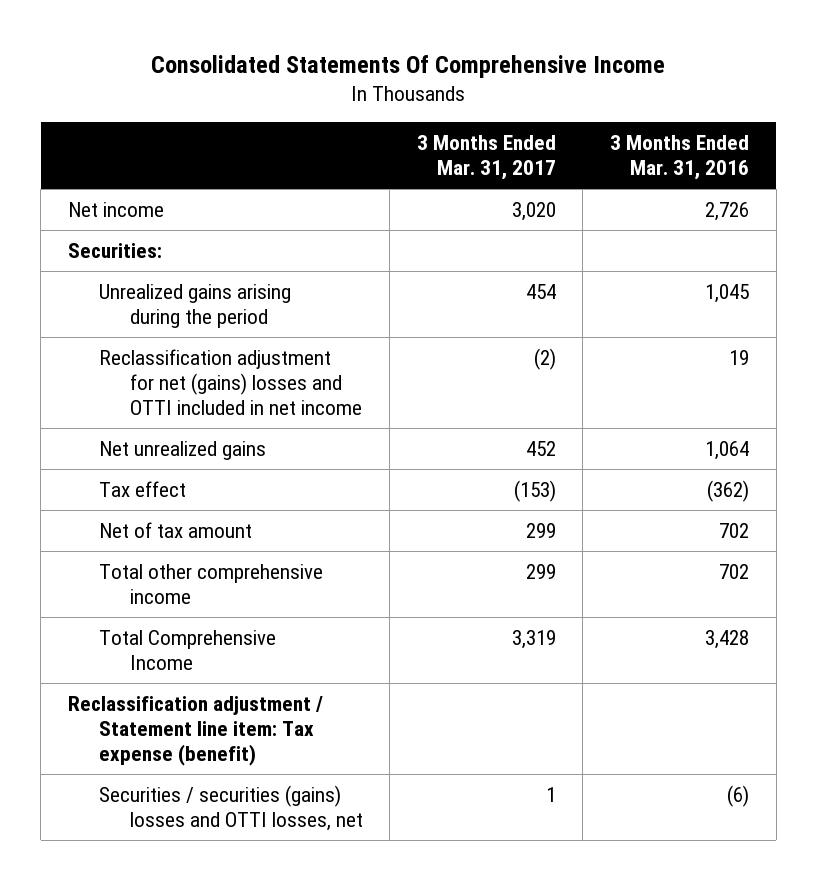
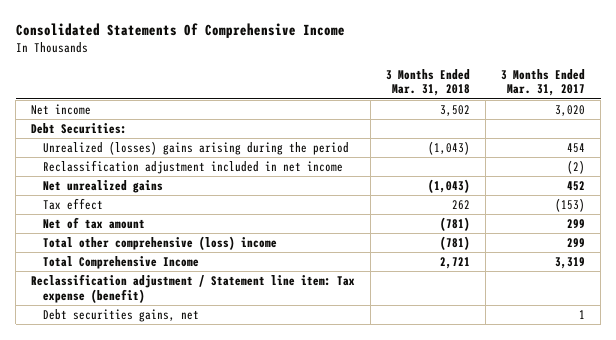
- | 3 Months Ended Mar. 31, 2017 | 3 Months Ended Mar. 31, 2016
+ | 3 Months Ended Mar. 31, 2018 | 3 Months Ended Mar. 31, 2017
- Securities:
- Unrealized gains arising during the period | 454 | 1,045
- Reclassification adjustment for net (gains) losses and OTTI included in net income | (2) | 19
+ Debt Securities:
+ Unrealized (losses) gains arising during the period | (1,043) | 454
+ Reclassification adjustment included in net income | | (2)
- Total other comprehensive income | 299 | 702
+ Total other comprehensive (loss) income | (781) | 299
- Securities / securities (gains) losses and OTTI losses, net | 1 | (6)
+ Debt securities gains, net | | 1

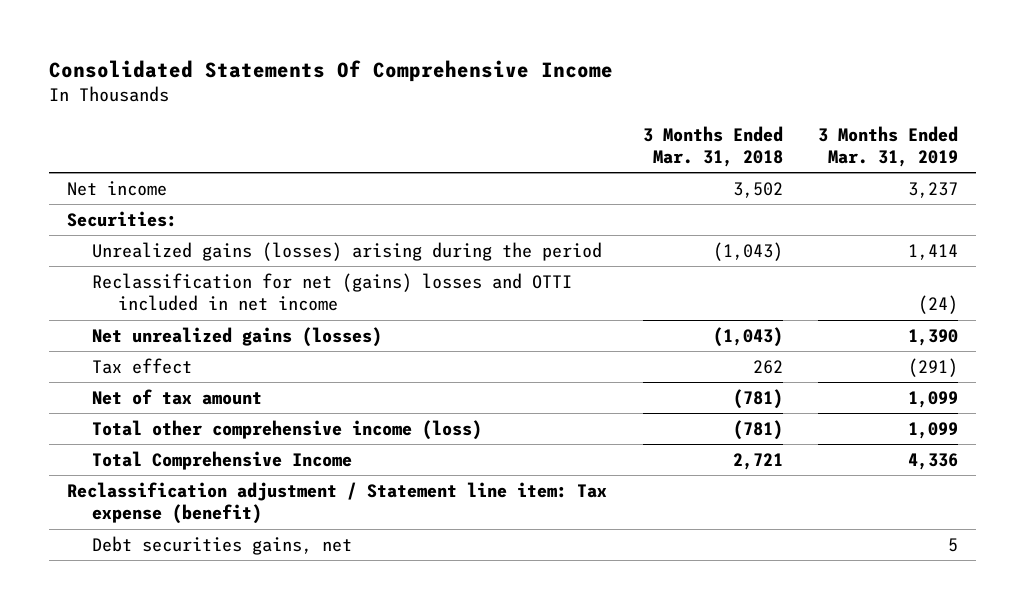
- | 3 Months Ended Mar. 31, 2018 | 3 Months Ended Mar. 31, 2017
+ | 3 Months Ended Mar. 31, 2018 | 3 Months Ended Mar. 31, 2019
- Debt Securities:
- Unrealized (losses) gains arising during the period | (1,043) | 454
- Reclassification adjustment included in net income | | (2)
- Net unrealized gains | (1,043) | 452
+ Securities:
+ Unrealized gains (losses) arising during the period | (1,043) | 1,414
+ Reclassification for net (gains) losses and OTTI included in net income | | (24)
+ Net unrealized gains (losses) | (1,043) | 1,390
- Total other comprehensive (loss) income | (781) | 299
+ Total other comprehensive income (loss) | (781) | 1,099

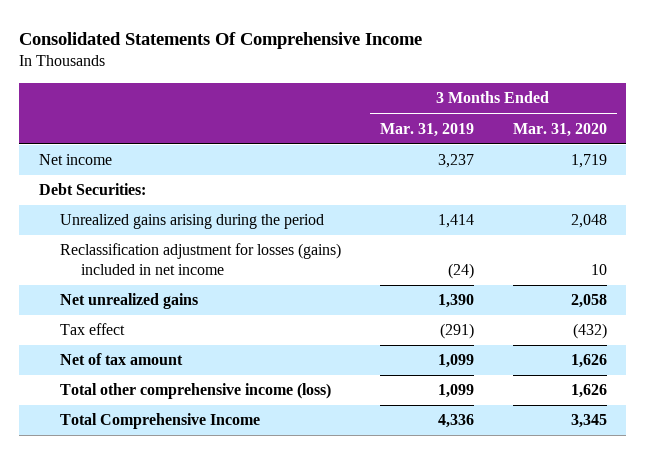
- | 3 Months Ended Mar. 31, 2018 | 3 Months Ended Mar. 31, 2019
+ | 3 Months Ended Mar. 31, 2019 | 3 Months Ended Mar. 31, 2020
- Securities:
- Unrealized gains (losses) arising during the period | (1,043) | 1,414
- Reclassification for net (gains) losses and OTTI included in net income | | (24)
- Net unrealized gains (losses) | (1,043) | 1,390
+ Debt Securities:
+ Unrealized gains arising during the period | 1,414 | 2,048
+ Reclassification adjustment for losses (gains) included in net income | (24) | 10
+ Net unrealized gains | 1,390 | 2,058
- Reclassification adjustment / Statement line item: Tax expense (benefit)
- Debt securities gains, net | | 5

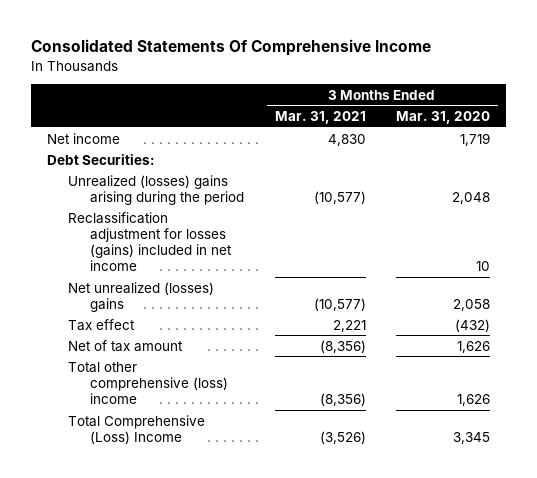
- | 3 Months Ended Mar. 31, 2019 | 3 Months Ended Mar. 31, 2020
+ | 3 Months Ended Mar. 31, 2021 | 3 Months Ended Mar. 31, 2020
- Unrealized gains arising during the period | 1,414 | 2,048
+ Unrealized (losses) gains arising during the period | (10,577) | 2,048
- Net unrealized gains | 1,390 | 2,058
+ Net unrealized (losses) gains | (10,577) | 2,058
- Total other comprehensive income (loss) | 1,099 | 1,626
- Total Comprehensive Income | 4,336 | 3,345
+ Total other comprehensive (loss) income | (8,356) | 1,626
+ Total Comprehensive (Loss) Income | (3,526) | 3,345

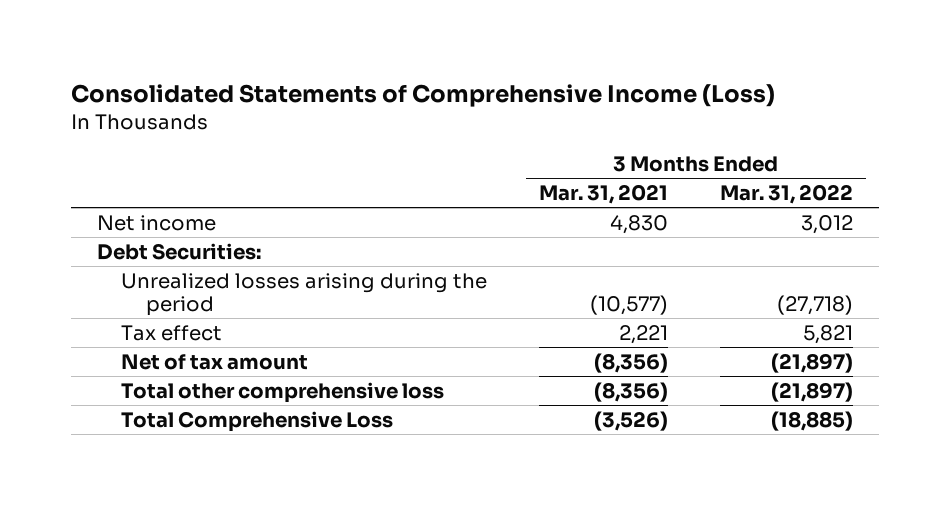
- Consolidated Statements Of Comprehensive Income
+ Consolidated Statements of Comprehensive Income (Loss)
- | 3 Months Ended Mar. 31, 2021 | 3 Months Ended Mar. 31, 2020
+ | 3 Months Ended Mar. 31, 2021 | 3 Months Ended Mar. 31, 2022
- Unrealized (losses) gains arising during the period | (10,577) | 2,048
- Reclassification adjustment for losses (gains) included in net income | | 10
- Net unrealized (losses) gains | (10,577) | 2,058
+ Unrealized losses arising during the period | (10,577) | (27,718)
- Total other comprehensive (loss) income | (8,356) | 1,626
- Total Comprehensive (Loss) Income | (3,526) | 3,345
+ Total other comprehensive loss | (8,356) | (21,897)
+ Total Comprehensive Loss | (3,526) | (18,885)

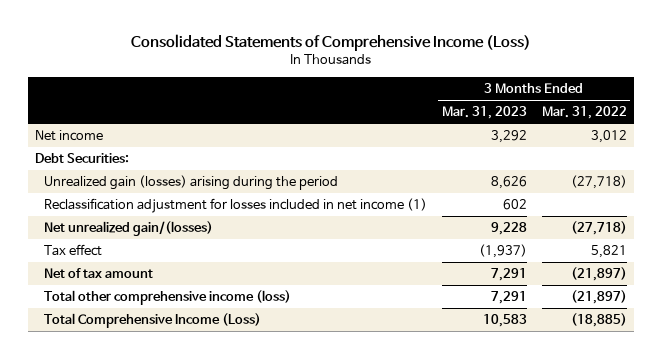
- | 3 Months Ended Mar. 31, 2021 | 3 Months Ended Mar. 31, 2022
+ | 3 Months Ended Mar. 31, 2023 | 3 Months Ended Mar. 31, 2022
- Unrealized losses arising during the period | (10,577) | (27,718)
+ Unrealized gain (losses) arising during the period | 8,626 | (27,718)
+ Reclassification adjustment for losses included in net income (1) | 602 |
+ Net unrealized gain/(losses) | 9,228 | (27,718)
- Total other comprehensive loss | (8,356) | (21,897)
- Total Comprehensive Loss | (3,526) | (18,885)
+ Total other comprehensive income (loss) | 7,291 | (21,897)
+ Total Comprehensive Income (Loss) | 10,583 | (18,885)

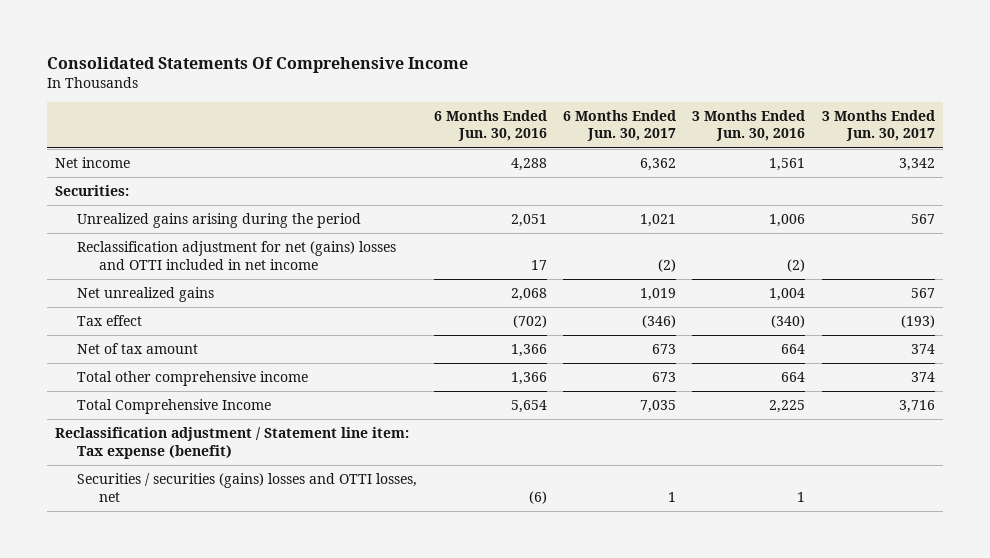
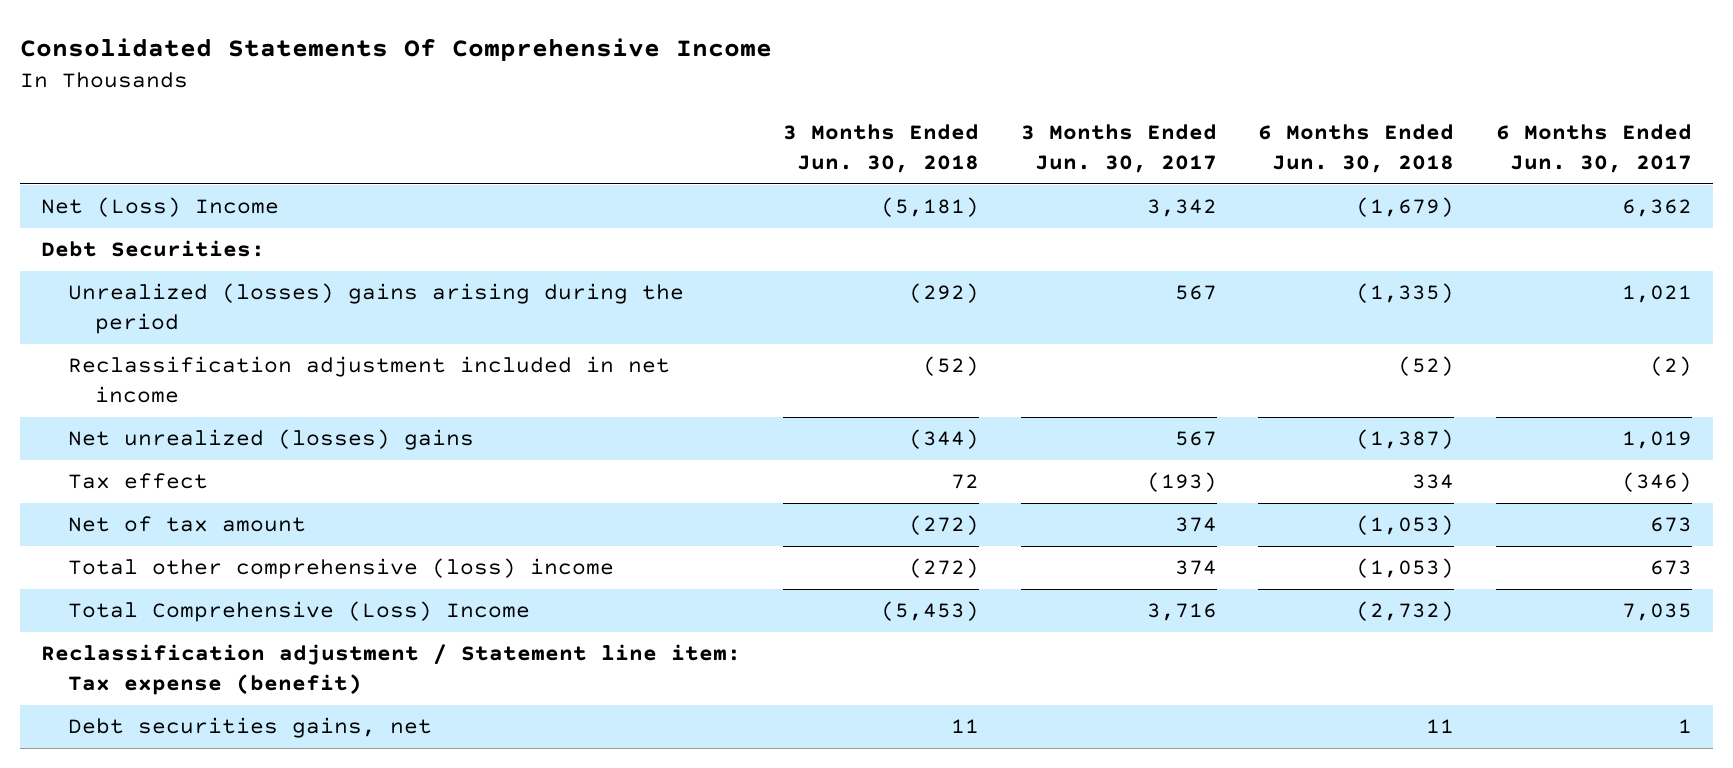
- | 6 Months Ended Jun. 30, 2016 | 6 Months Ended Jun. 30, 2017 | 3 Months Ended Jun. 30, 2016 | 3 Months Ended Jun. 30, 2017
+ | 3 Months Ended Jun. 30, 2018 | 3 Months Ended Jun. 30, 2017 | 6 Months Ended Jun. 30, 2018 | 6 Months Ended Jun. 30, 2017
- Net income | 4,288 | 6,362 | 1,561 | 3,342
- Securities:
- Unrealized gains arising during the period | 2,051 | 1,021 | 1,006 | 567
- Reclassification adjustment for net (gains) losses and OTTI included in net income | 17 | (2) | (2) |
- Net unrealized gains | 2,068 | 1,019 | 1,004 | 567
+ Net (Loss) Income | (5,181) | 3,342 | (1,679) | 6,362
+ Debt Securities:
+ Unrealized (losses) gains arising during the period | (292) | 567 | (1,335) | 1,021
+ Reclassification adjustment included in net income | (52) | | (52) | (2)
+ Net unrealized (losses) gains | (344) | 567 | (1,387) | 1,019
- Total other comprehensive income | 1,366 | 673 | 664 | 374
- Total Comprehensive Income | 5,654 | 7,035 | 2,225 | 3,716
+ Total other comprehensive (loss) income | (272) | 374 | (1,053) | 673
+ Total Comprehensive (Loss) Income | (5,453) | 3,716 | (2,732) | 7,035
- Securities / securities (gains) losses and OTTI losses, net | (6) | 1 | 1 |
+ Debt securities gains, net | 11 | | 11 | 1

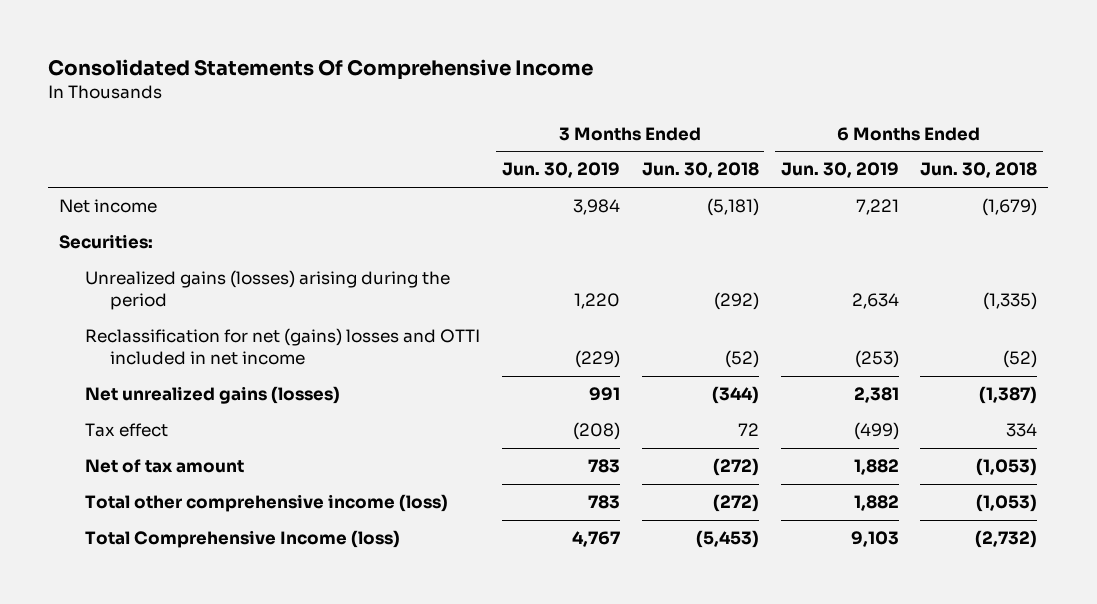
- | 3 Months Ended Jun. 30, 2018 | 3 Months Ended Jun. 30, 2017 | 6 Months Ended Jun. 30, 2018 | 6 Months Ended Jun. 30, 2017
+ | 3 Months Ended Jun. 30, 2019 | 3 Months Ended Jun. 30, 2018 | 6 Months Ended Jun. 30, 2019 | 6 Months Ended Jun. 30, 2018
- Net (Loss) Income | (5,181) | 3,342 | (1,679) | 6,362
- Debt Securities:
- Unrealized (losses) gains arising during the period | (292) | 567 | (1,335) | 1,021
- Reclassification adjustment included in net income | (52) | | (52) | (2)
- Net unrealized (losses) gains | (344) | 567 | (1,387) | 1,019
+ Net income | 3,984 | (5,181) | 7,221 | (1,679)
+ Securities:
+ Unrealized gains (losses) arising during the period | 1,220 | (292) | 2,634 | (1,335)
+ Reclassification for net (gains) losses and OTTI included in net income | (229) | (52) | (253) | (52)
+ Net unrealized gains (losses) | 991 | (344) | 2,381 | (1,387)
- Total other comprehensive (loss) income | (272) | 374 | (1,053) | 673
- Total Comprehensive (Loss) Income | (5,453) | 3,716 | (2,732) | 7,035
- Reclassification adjustment / Statement line item: Tax expense (benefit)
- Debt securities gains, net | 11 | | 11 | 1
+ Total other comprehensive income (loss) | 783 | (272) | 1,882 | (1,053)
+ Total Comprehensive Income (loss) | 4,767 | (5,453) | 9,103 | (2,732)

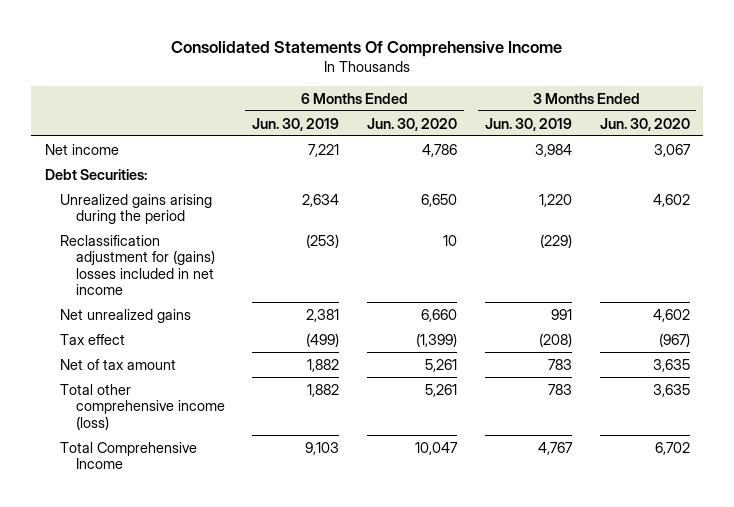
- | 3 Months Ended Jun. 30, 2019 | 3 Months Ended Jun. 30, 2018 | 6 Months Ended Jun. 30, 2019 | 6 Months Ended Jun. 30, 2018
+ | 6 Months Ended Jun. 30, 2019 | 6 Months Ended Jun. 30, 2020 | 3 Months Ended Jun. 30, 2019 | 3 Months Ended Jun. 30, 2020
- Securities:
- Unrealized gains (losses) arising during the period | 1,220 | (292) | 2,634 | (1,335)
- Reclassification for net (gains) losses and OTTI included in net income | (229) | (52) | (253) | (52)
- Net unrealized gains (losses) | 991 | (344) | 2,381 | (1,387)
+ Debt Securities:
+ Unrealized gains arising during the period | 2,634 | 6,650 | 1,220 | 4,602
+ Reclassification adjustment for (gains) losses included in net income | (253) | 10 | (229) |
+ Net unrealized gains | 2,381 | 6,660 | 991 | 4,602
- Total Comprehensive Income (loss) | 4,767 | (5,453) | 9,103 | (2,732)
+ Total Comprehensive Income | 9,103 | 10,047 | 4,767 | 6,702

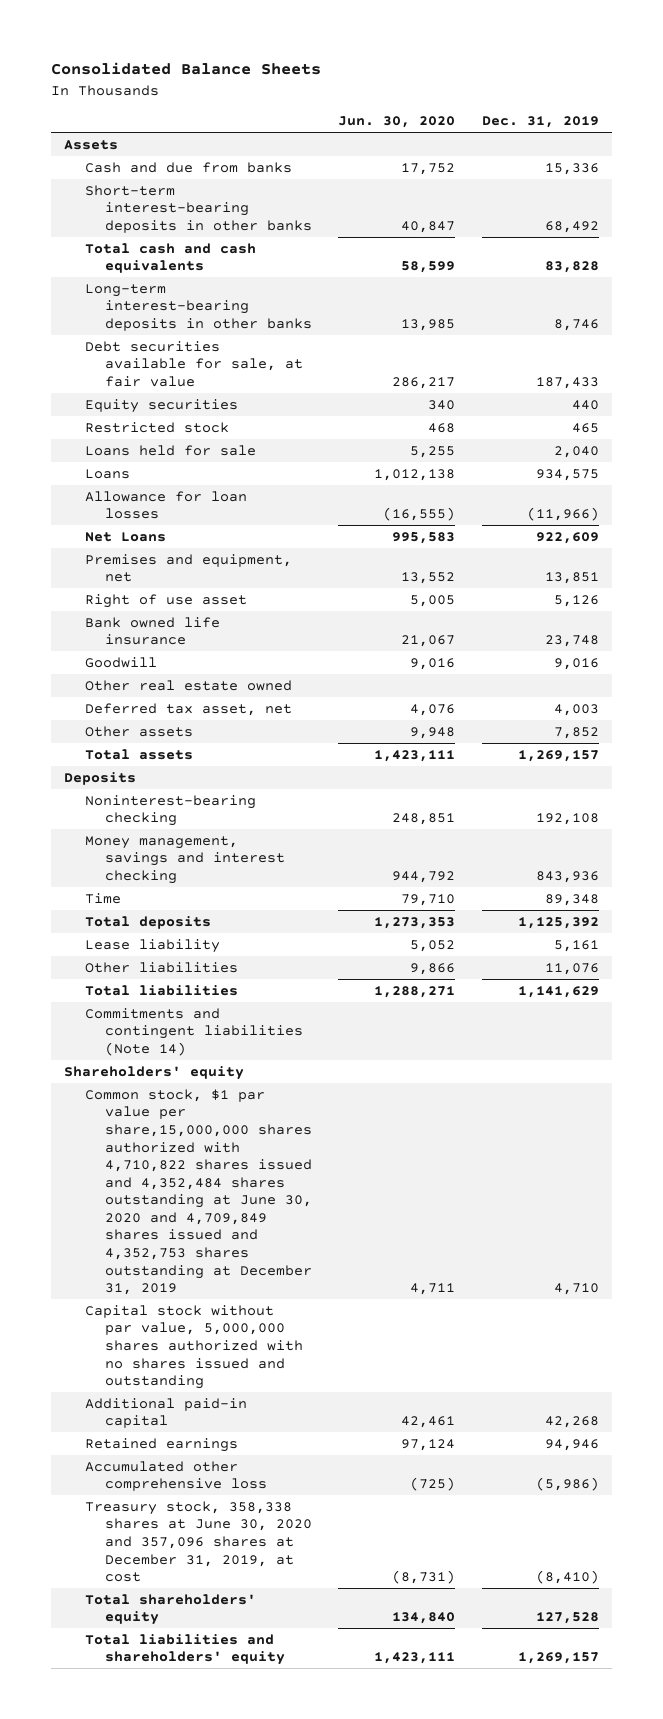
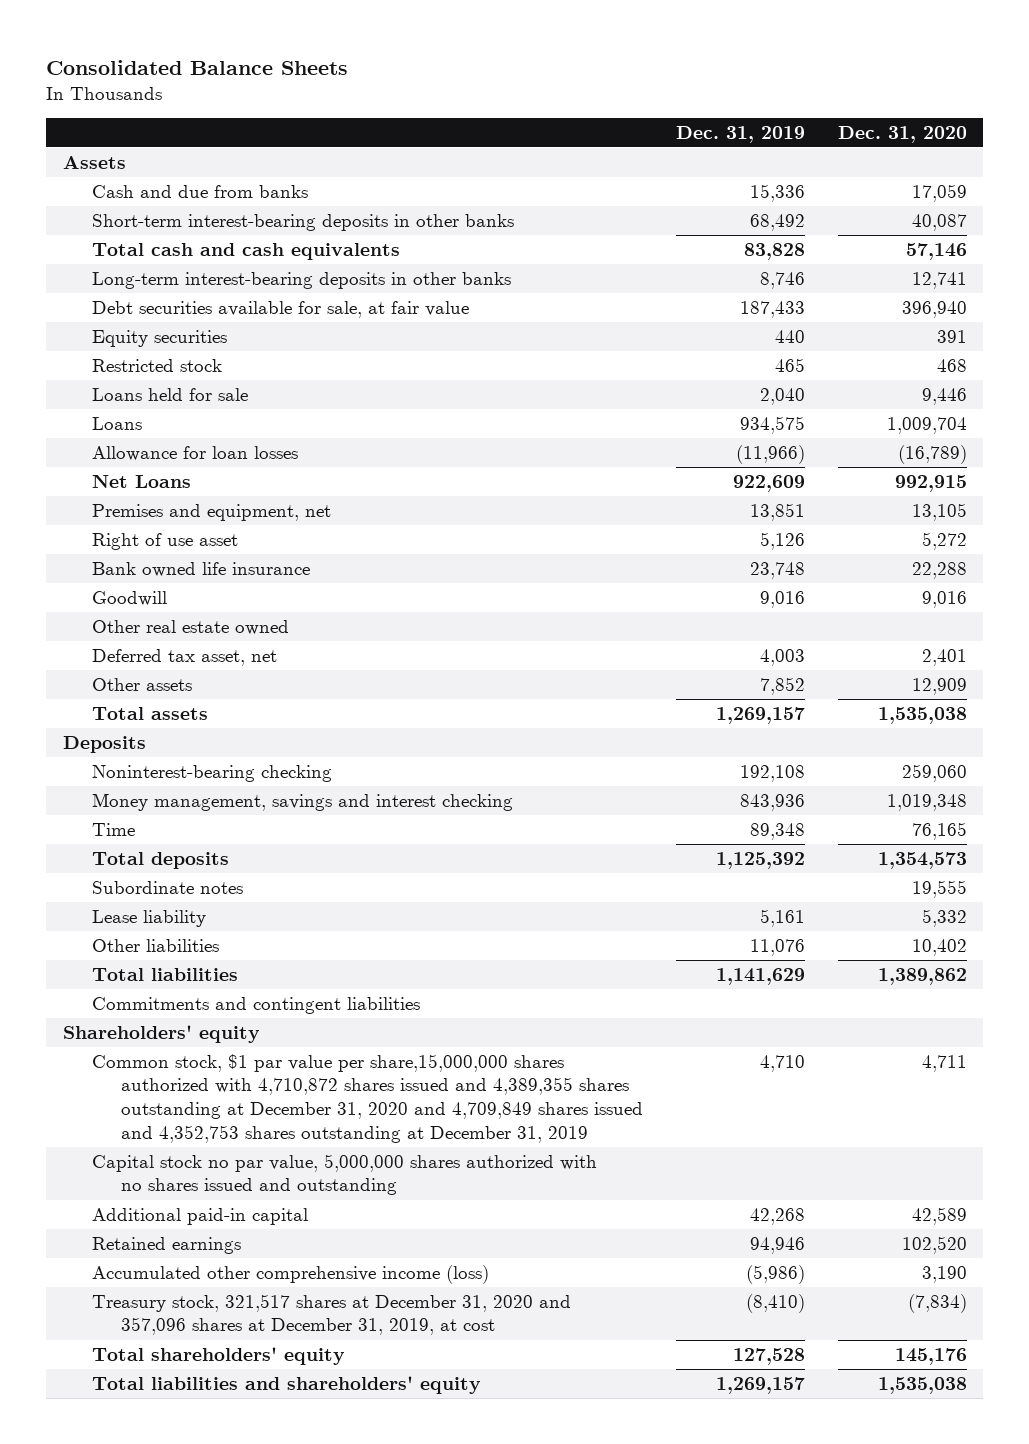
- | Jun. 30, 2020 | Dec. 31, 2019
+ | Dec. 31, 2019 | Dec. 31, 2020
+ Subordinate notes | | 19,555
- Commitments and contingent liabilities (Note 14)
+ Commitments and contingent liabilities
- Common stock, $1 par value per share,15,000,000 shares authorized with 4,710,822 shares issued and 4,352,484 shares outstanding at June 30, 2020 and 4,709,849 shares issued and 4,352,753 shares outstanding at December 31, 2019 | 4,711 | 4,710
- Capital stock without par value, 5,000,000 shares authorized with no shares issued and outstanding
+ Common stock, $1 par value per share,15,000,000 shares authorized with 4,710,872 shares issued and 4,389,355 shares outstanding at December 31, 2020 and 4,709,849 shares issued and 4,352,753 shares outstanding at December 31, 2019 | 4,710 | 4,711
+ Capital stock no par value, 5,000,000 shares authorized with no shares issued and outstanding
- Accumulated other comprehensive loss | (725) | (5,986)
- Treasury stock, 358,338 shares at June 30, 2020 and 357,096 shares at December 31, 2019, at cost | (8,731) | (8,410)
+ Accumulated other comprehensive income (loss) | (5,986) | 3,190
+ Treasury stock, 321,517 shares at December 31, 2020 and 357,096 shares at December 31, 2019, at cost | (8,410) | (7,834)

